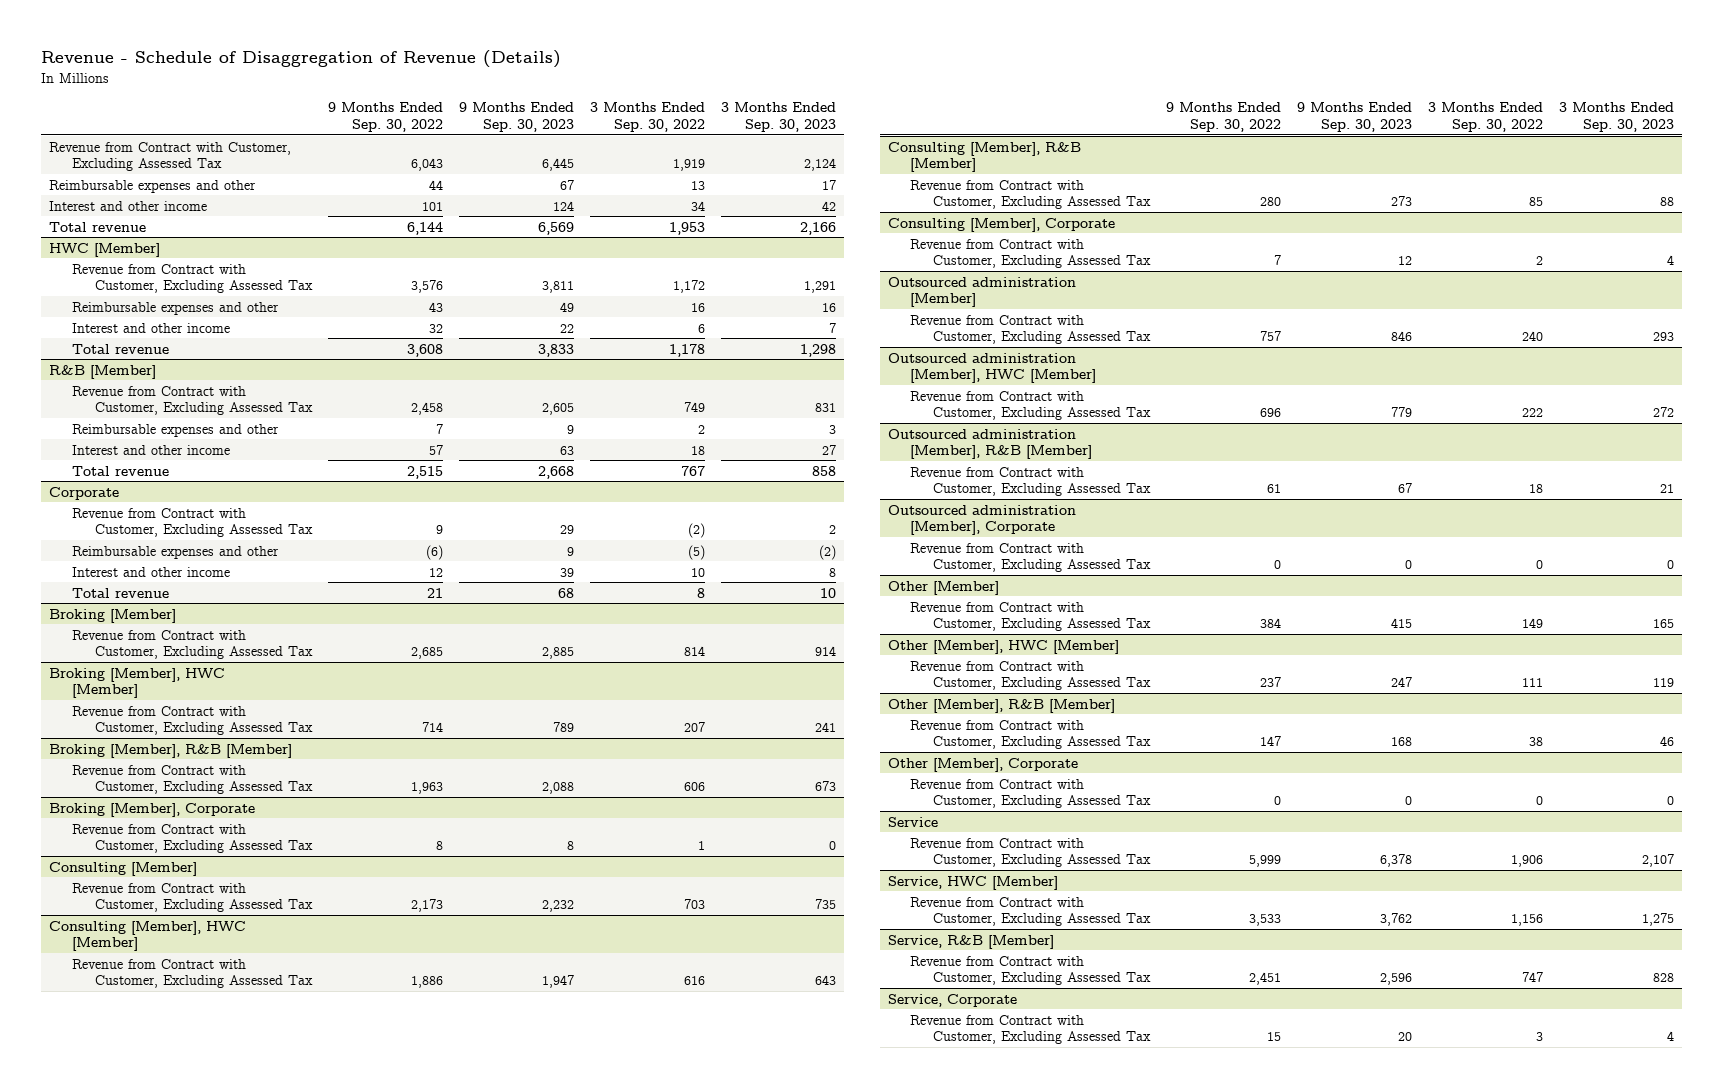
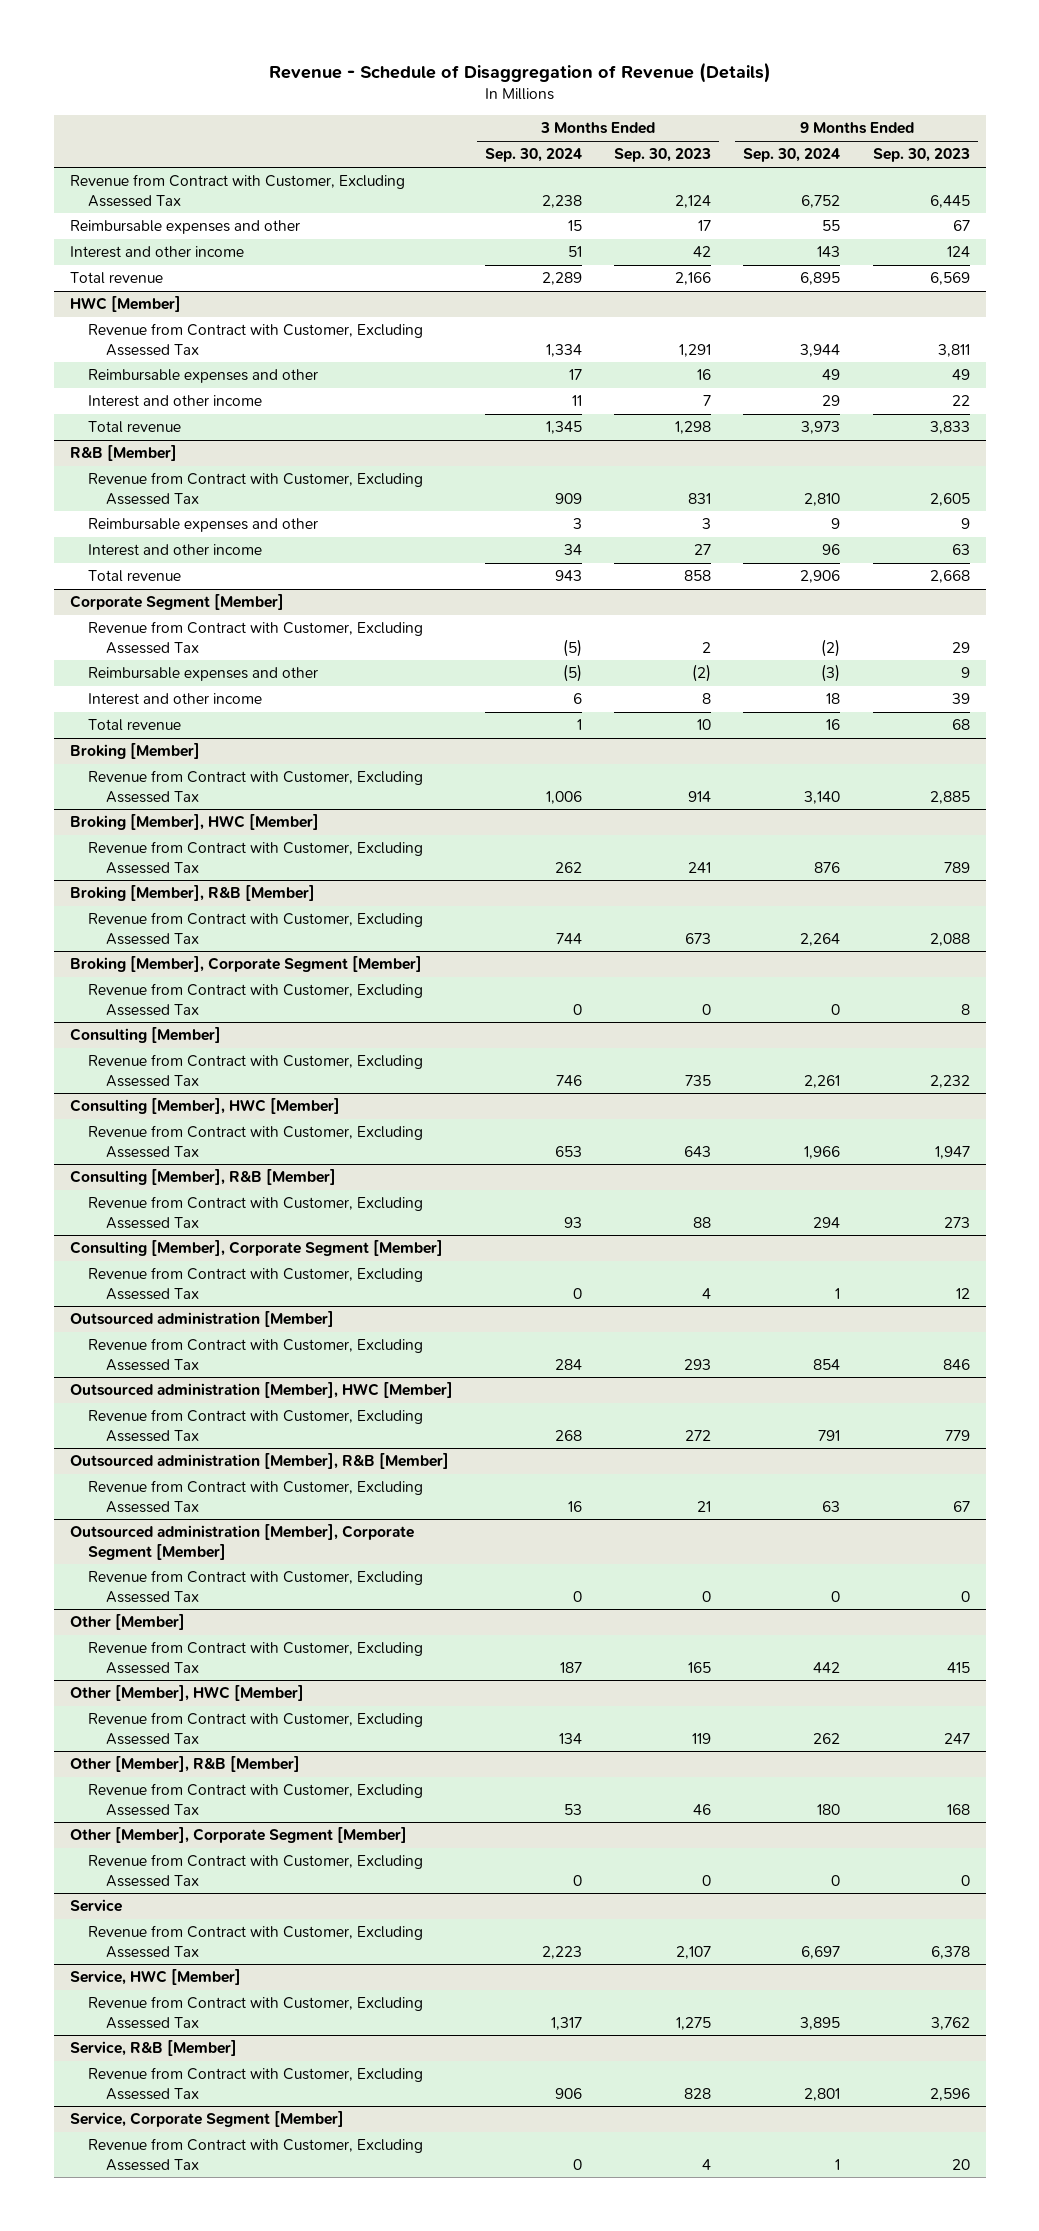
- | 9 Months Ended Sep. 30, 2022 | 9 Months Ended Sep. 30, 2023 | 3 Months Ended Sep. 30, 2022 | 3 Months Ended Sep. 30, 2023
+ | 3 Months Ended Sep. 30, 2024 | 3 Months Ended Sep. 30, 2023 | 9 Months Ended Sep. 30, 2024 | 9 Months Ended Sep. 30, 2023
- Corporate
+ Corporate Segment [Member]
- Broking [Member], Corporate
+ Broking [Member], Corporate Segment [Member]
- Consulting [Member], Corporate
+ Consulting [Member], Corporate Segment [Member]
- Outsourced administration [Member], Corporate
+ Outsourced administration [Member], Corporate Segment [Member]
- Other [Member], Corporate
+ Other [Member], Corporate Segment [Member]
- Service, Corporate
+ Service, Corporate Segment [Member]

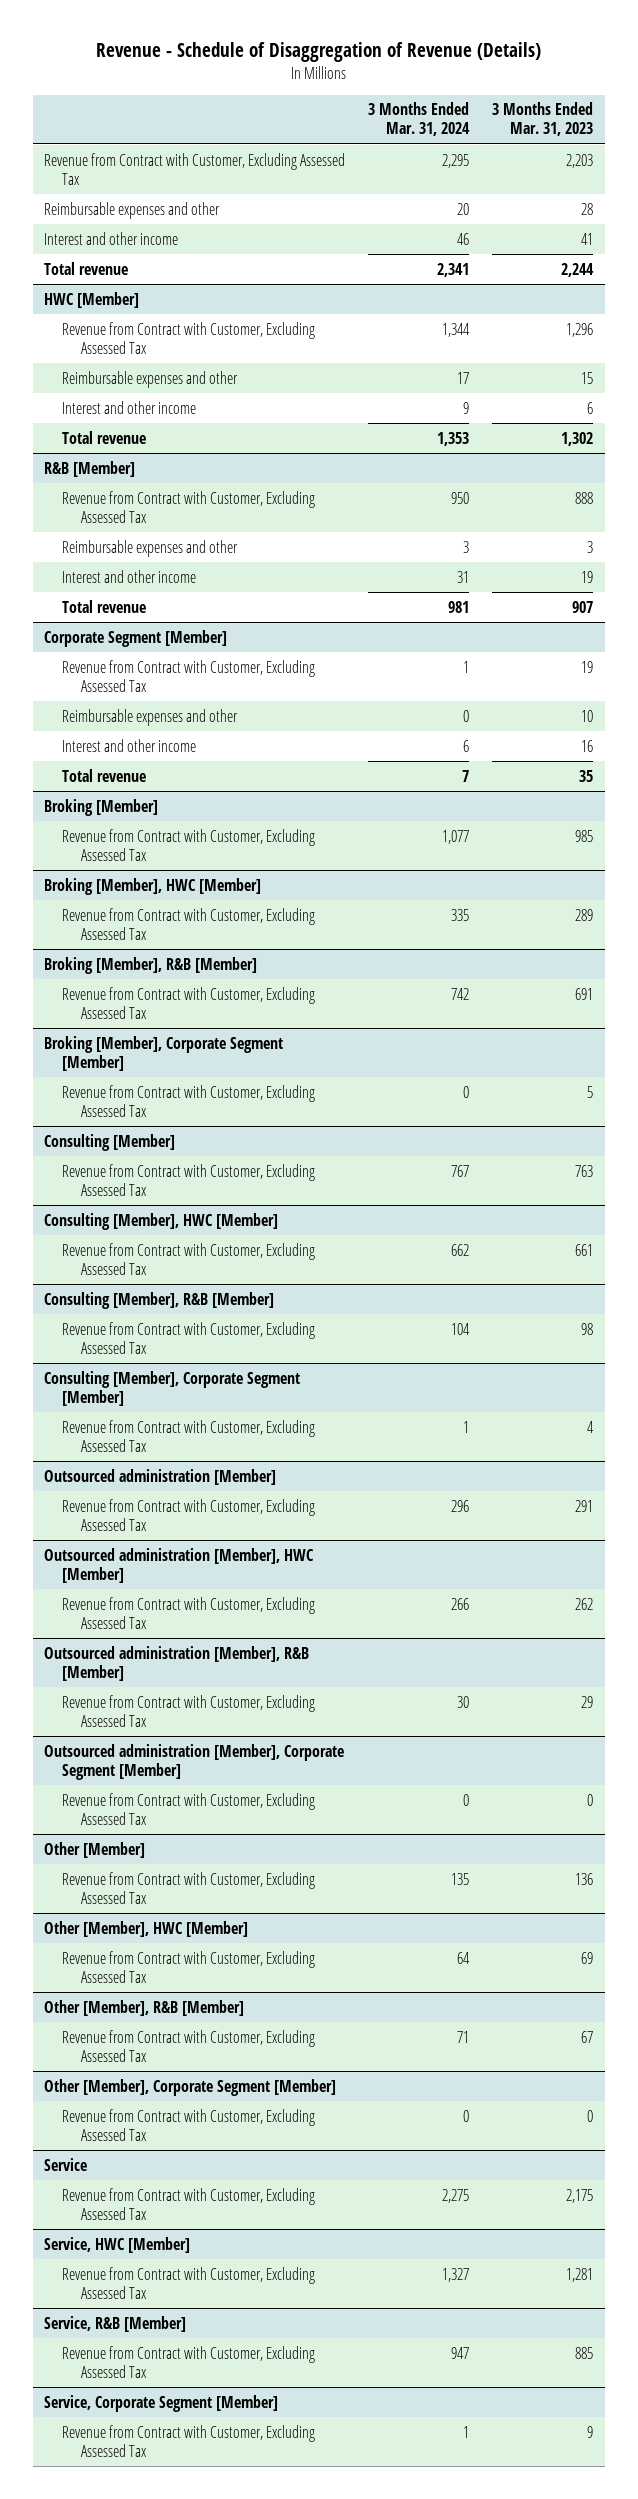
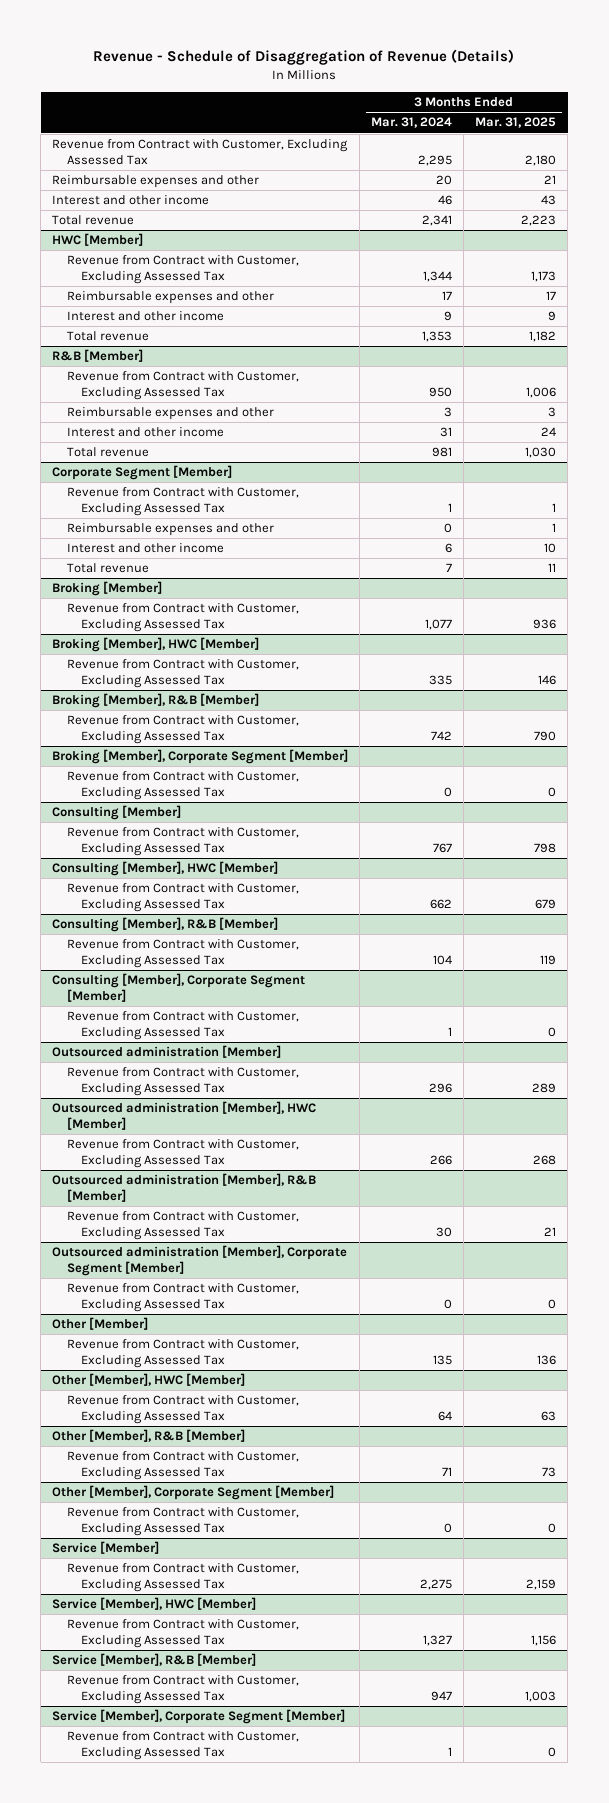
- | 3 Months Ended Mar. 31, 2024 | 3 Months Ended Mar. 31, 2023
+ | 3 Months Ended Mar. 31, 2024 | 3 Months Ended Mar. 31, 2025
- Service
+ Service [Member]
- Service, HWC [Member]
+ Service [Member], HWC [Member]
- Service, R&B [Member]
+ Service [Member], R&B [Member]
- Service, Corporate Segment [Member]
+ Service [Member], Corporate Segment [Member]

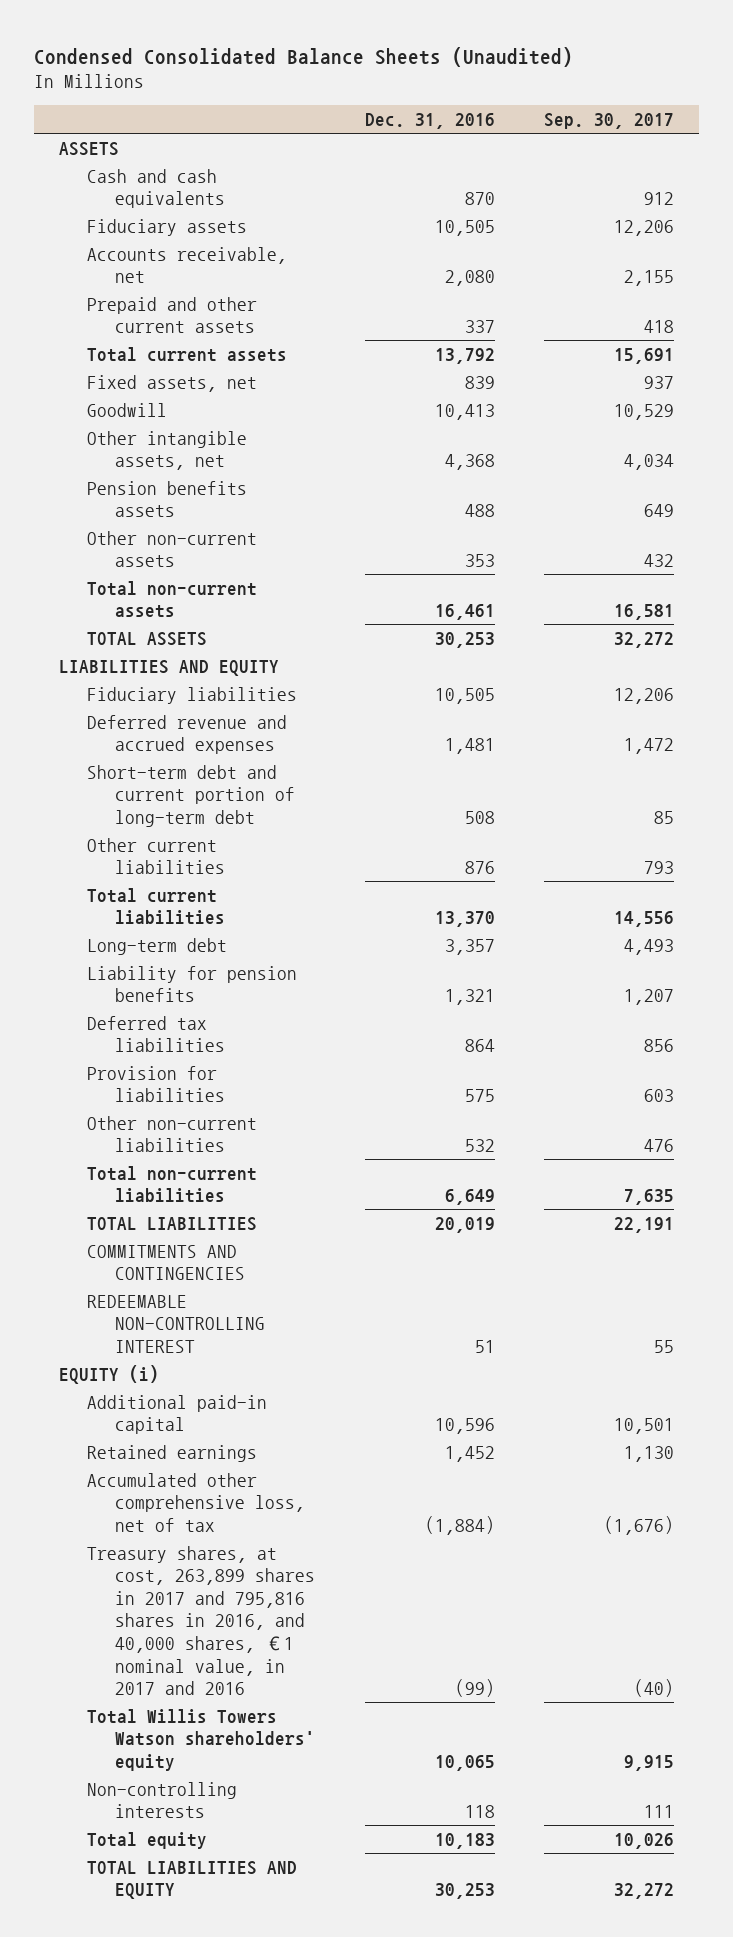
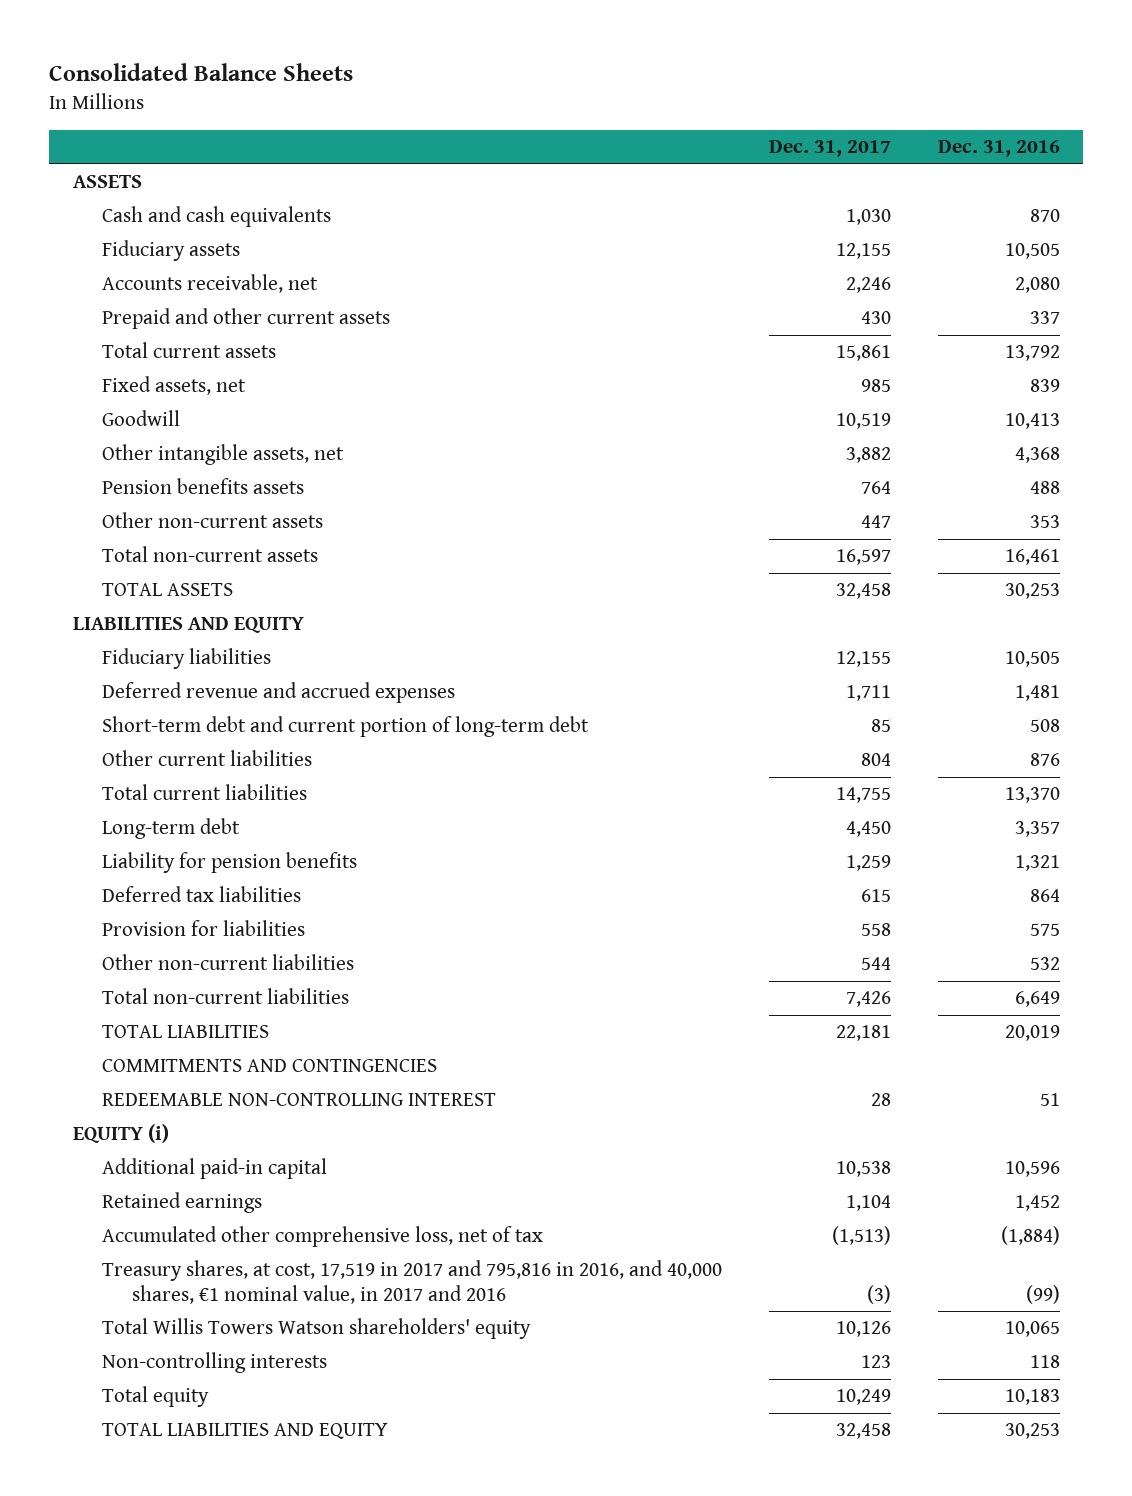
- Condensed Consolidated Balance Sheets (Unaudited)
+ Consolidated Balance Sheets
- | Dec. 31, 2016 | Sep. 30, 2017
+ | Dec. 31, 2017 | Dec. 31, 2016
- Treasury shares, at cost, 263,899 shares in 2017 and 795,816 shares in 2016, and 40,000 shares, €1 nominal value, in 2017 and 2016 | (99) | (40)
+ Treasury shares, at cost, 17,519 in 2017 and 795,816 in 2016, and 40,000 shares, €1 nominal value, in 2017 and 2016 | (3) | (99)

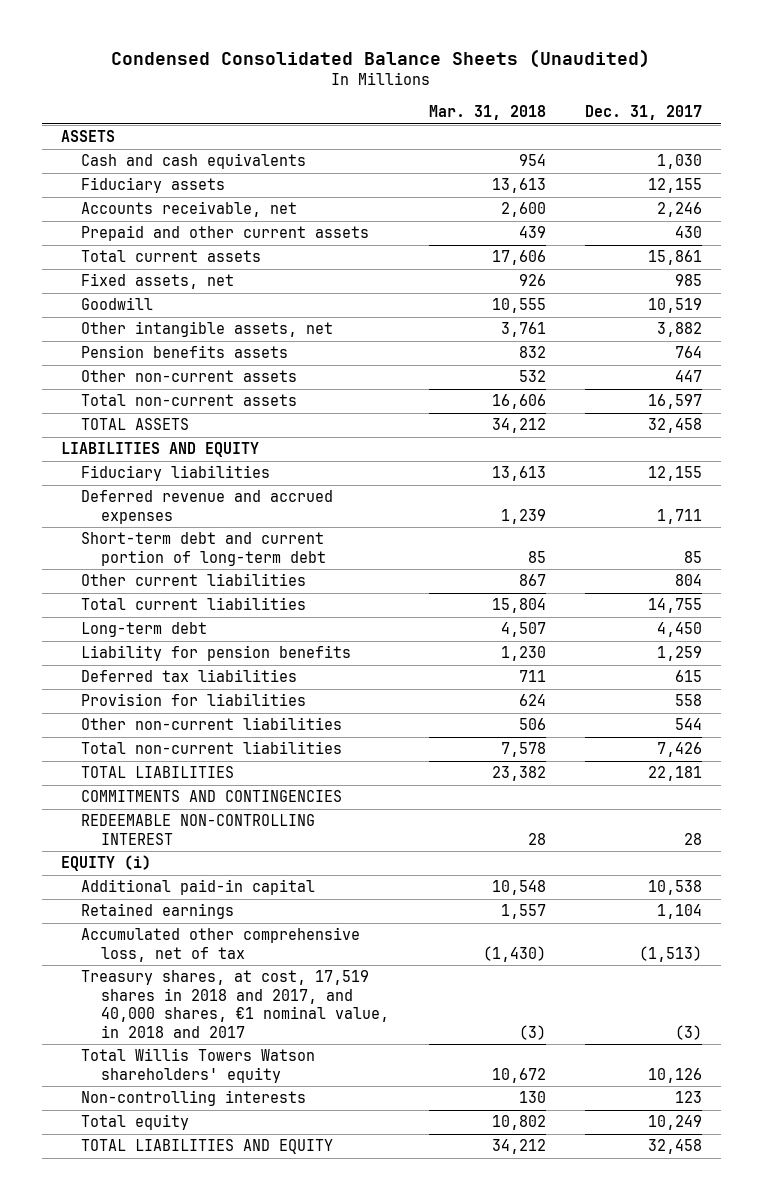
- Consolidated Balance Sheets
+ Condensed Consolidated Balance Sheets (Unaudited)
- | Dec. 31, 2017 | Dec. 31, 2016
+ | Mar. 31, 2018 | Dec. 31, 2017
- Treasury shares, at cost, 17,519 in 2017 and 795,816 in 2016, and 40,000 shares, €1 nominal value, in 2017 and 2016 | (3) | (99)
+ Treasury shares, at cost, 17,519 shares in 2018 and 2017, and 40,000 shares, €1 nominal value, in 2018 and 2017 | (3) | (3)

